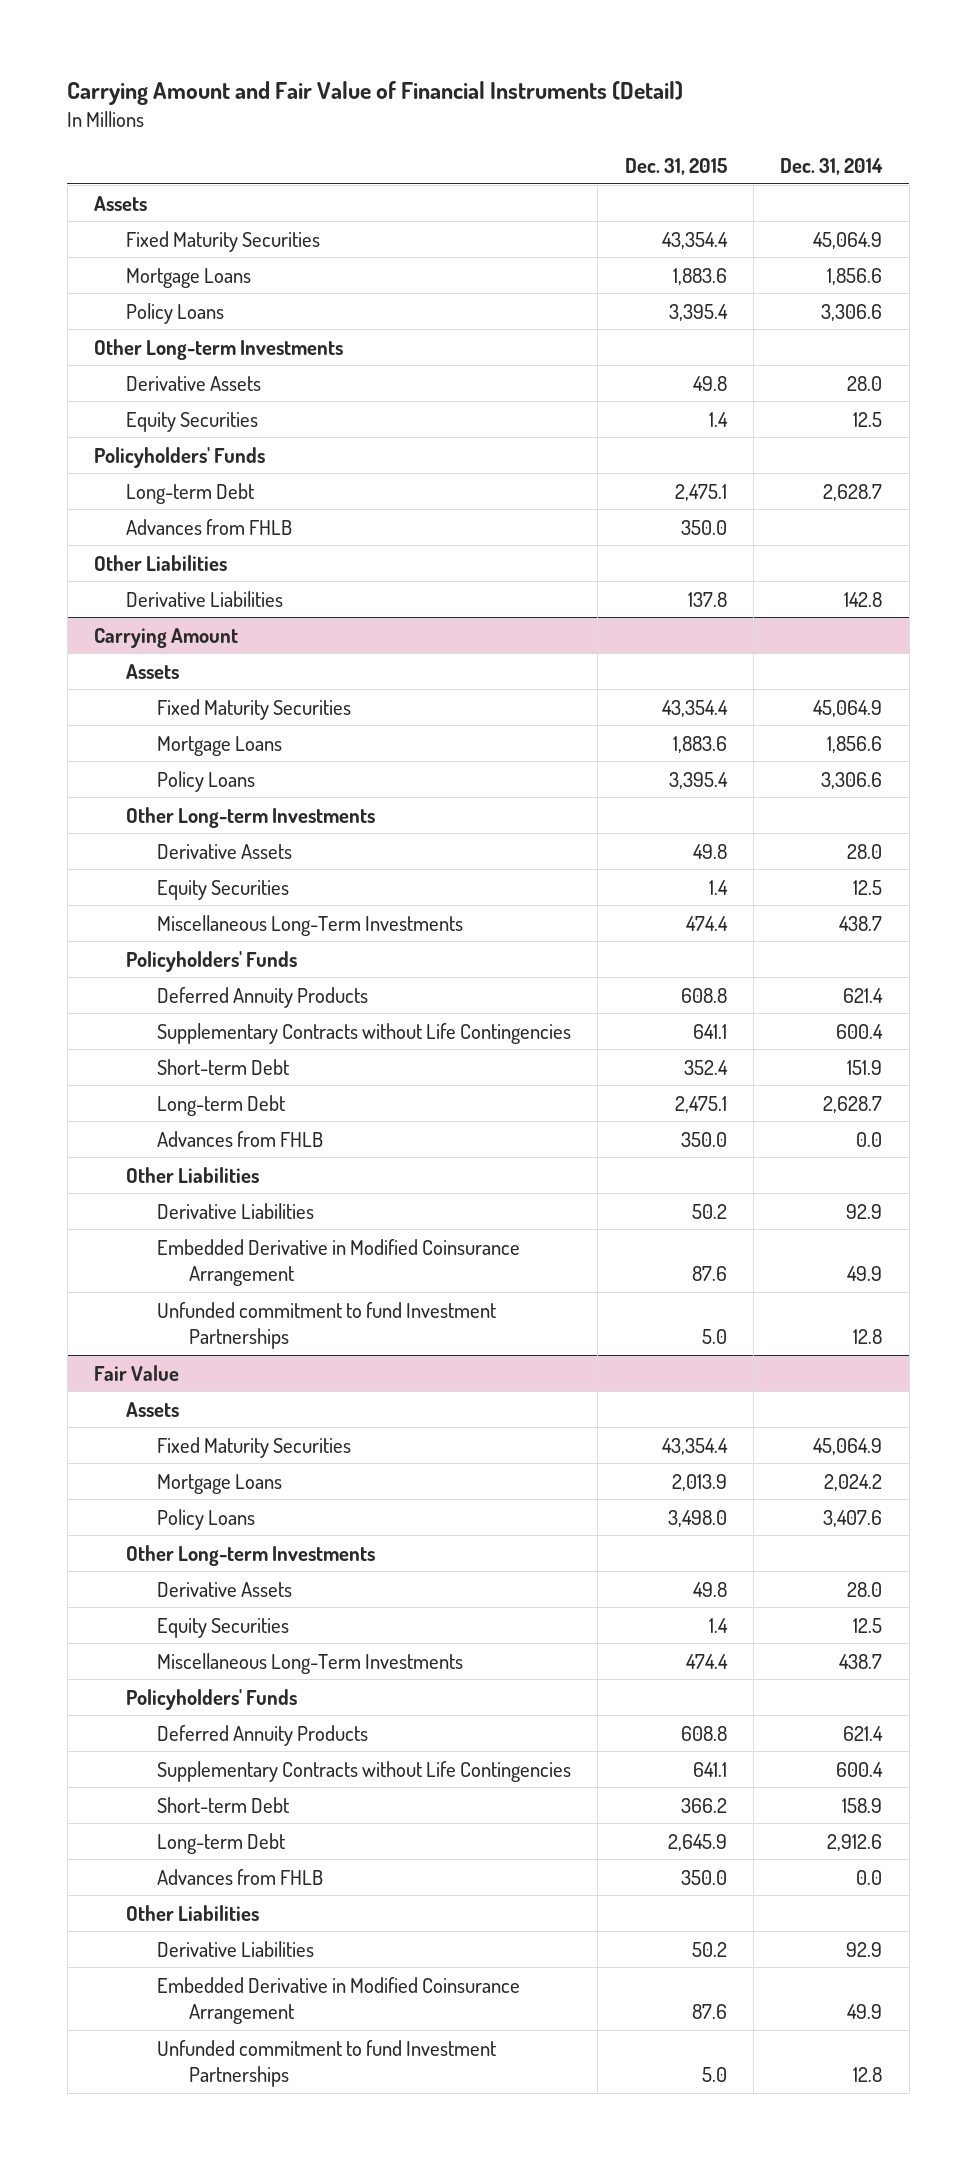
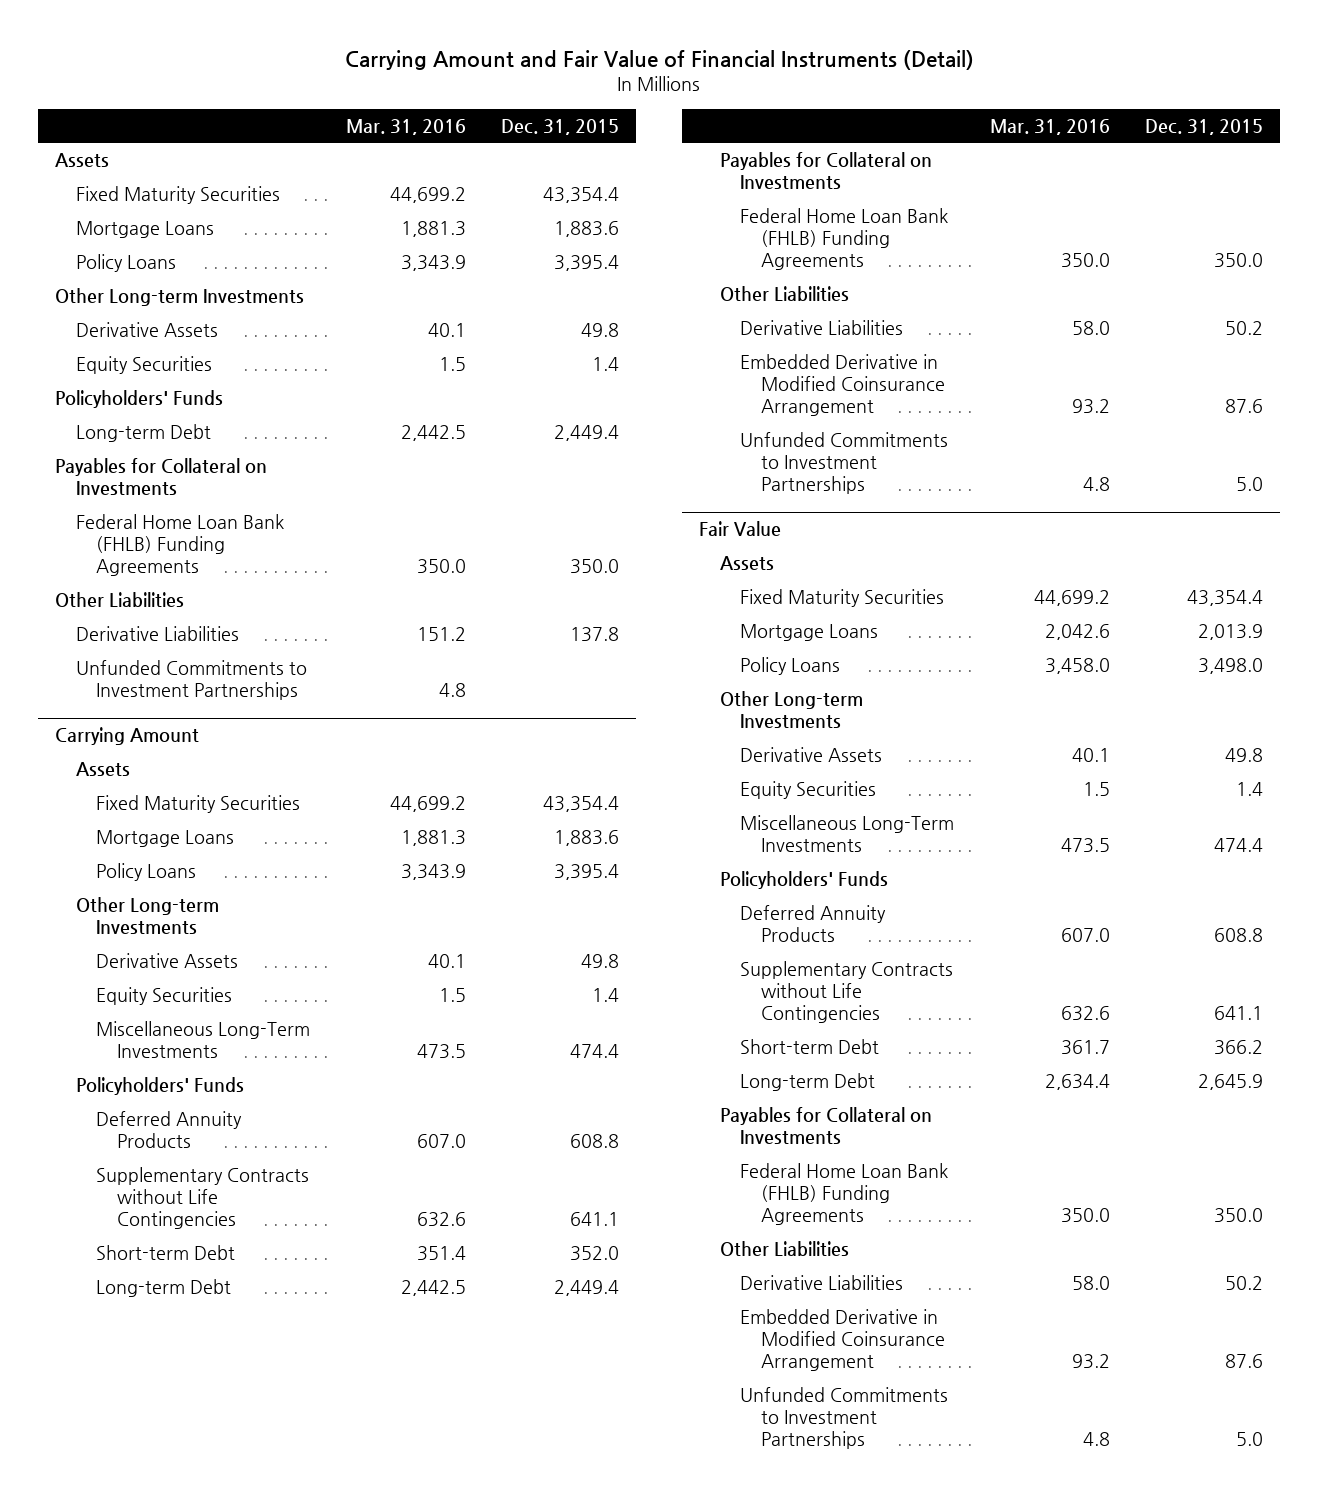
- | Dec. 31, 2015 | Dec. 31, 2014
+ | Mar. 31, 2016 | Dec. 31, 2015
- Long-term Debt | 2,475.1 | 2,628.7
- Advances from FHLB | 350.0 |
+ Long-term Debt | 2,442.5 | 2,449.4
+ Payables for Collateral on Investments
+ Federal Home Loan Bank (FHLB) Funding Agreements | 350.0 | 350.0
+ Unfunded Commitments to Investment Partnerships | 4.8 |
@ Carrying Amount
- Short-term Debt | 352.4 | 151.9
- Long-term Debt | 2,475.1 | 2,628.7
- Advances from FHLB | 350.0 | 0.0
+ Short-term Debt | 351.4 | 352.0
+ Long-term Debt | 2,442.5 | 2,449.4
+ Payables for Collateral on Investments
+ Federal Home Loan Bank (FHLB) Funding Agreements | 350.0 | 350.0
- Unfunded commitment to fund Investment Partnerships | 5.0 | 12.8
+ Unfunded Commitments to Investment Partnerships | 4.8 | 5.0
@ Fair Value
- Advances from FHLB | 350.0 | 0.0
+ Payables for Collateral on Investments
+ Federal Home Loan Bank (FHLB) Funding Agreements | 350.0 | 350.0
- Unfunded commitment to fund Investment Partnerships | 5.0 | 12.8
+ Unfunded Commitments to Investment Partnerships | 4.8 | 5.0

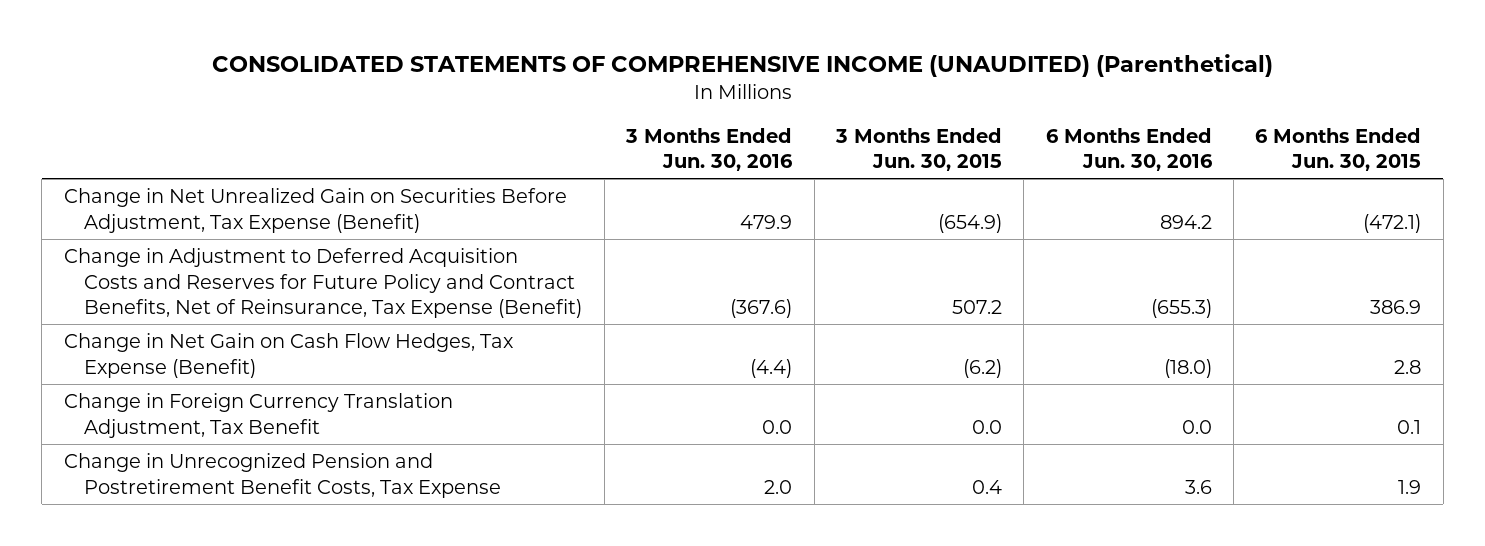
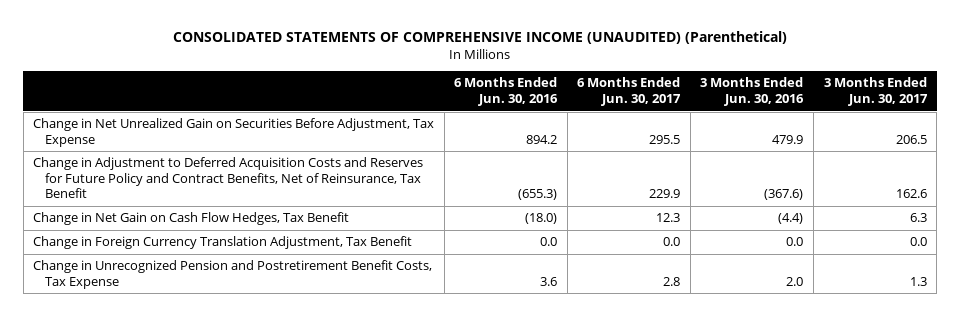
- | 3 Months Ended Jun. 30, 2016 | 3 Months Ended Jun. 30, 2015 | 6 Months Ended Jun. 30, 2016 | 6 Months Ended Jun. 30, 2015
+ | 6 Months Ended Jun. 30, 2016 | 6 Months Ended Jun. 30, 2017 | 3 Months Ended Jun. 30, 2016 | 3 Months Ended Jun. 30, 2017
- Change in Net Unrealized Gain on Securities Before Adjustment, Tax Expense (Benefit) | 479.9 | (654.9) | 894.2 | (472.1)
- Change in Adjustment to Deferred Acquisition Costs and Reserves for Future Policy and Contract Benefits, Net of Reinsurance, Tax Expense (Benefit) | (367.6) | 507.2 | (655.3) | 386.9
- Change in Net Gain on Cash Flow Hedges, Tax Expense (Benefit) | (4.4) | (6.2) | (18.0) | 2.8
+ Change in Net Unrealized Gain on Securities Before Adjustment, Tax Expense | 894.2 | 295.5 | 479.9 | 206.5
+ Change in Adjustment to Deferred Acquisition Costs and Reserves for Future Policy and Contract Benefits, Net of Reinsurance, Tax Benefit | (655.3) | 229.9 | (367.6) | 162.6
+ Change in Net Gain on Cash Flow Hedges, Tax Benefit | (18.0) | 12.3 | (4.4) | 6.3

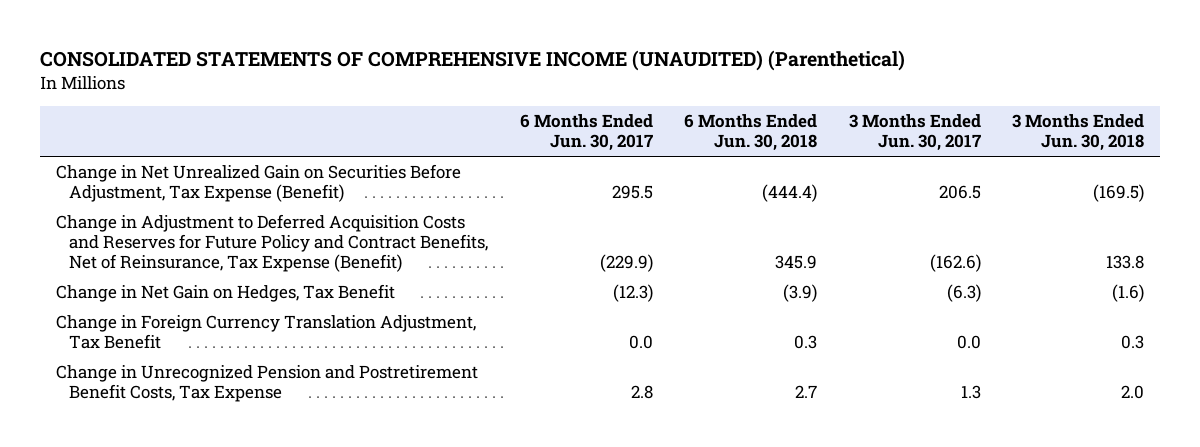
- | 6 Months Ended Jun. 30, 2016 | 6 Months Ended Jun. 30, 2017 | 3 Months Ended Jun. 30, 2016 | 3 Months Ended Jun. 30, 2017
+ | 6 Months Ended Jun. 30, 2017 | 6 Months Ended Jun. 30, 2018 | 3 Months Ended Jun. 30, 2017 | 3 Months Ended Jun. 30, 2018
- Change in Net Unrealized Gain on Securities Before Adjustment, Tax Expense | 894.2 | 295.5 | 479.9 | 206.5
- Change in Adjustment to Deferred Acquisition Costs and Reserves for Future Policy and Contract Benefits, Net of Reinsurance, Tax Benefit | (655.3) | 229.9 | (367.6) | 162.6
- Change in Net Gain on Cash Flow Hedges, Tax Benefit | (18.0) | 12.3 | (4.4) | 6.3
+ Change in Net Unrealized Gain on Securities Before Adjustment, Tax Expense (Benefit) | 295.5 | (444.4) | 206.5 | (169.5)
+ Change in Adjustment to Deferred Acquisition Costs and Reserves for Future Policy and Contract Benefits, Net of Reinsurance, Tax Expense (Benefit) | (229.9) | 345.9 | (162.6) | 133.8
+ Change in Net Gain on Hedges, Tax Benefit | (12.3) | (3.9) | (6.3) | (1.6)

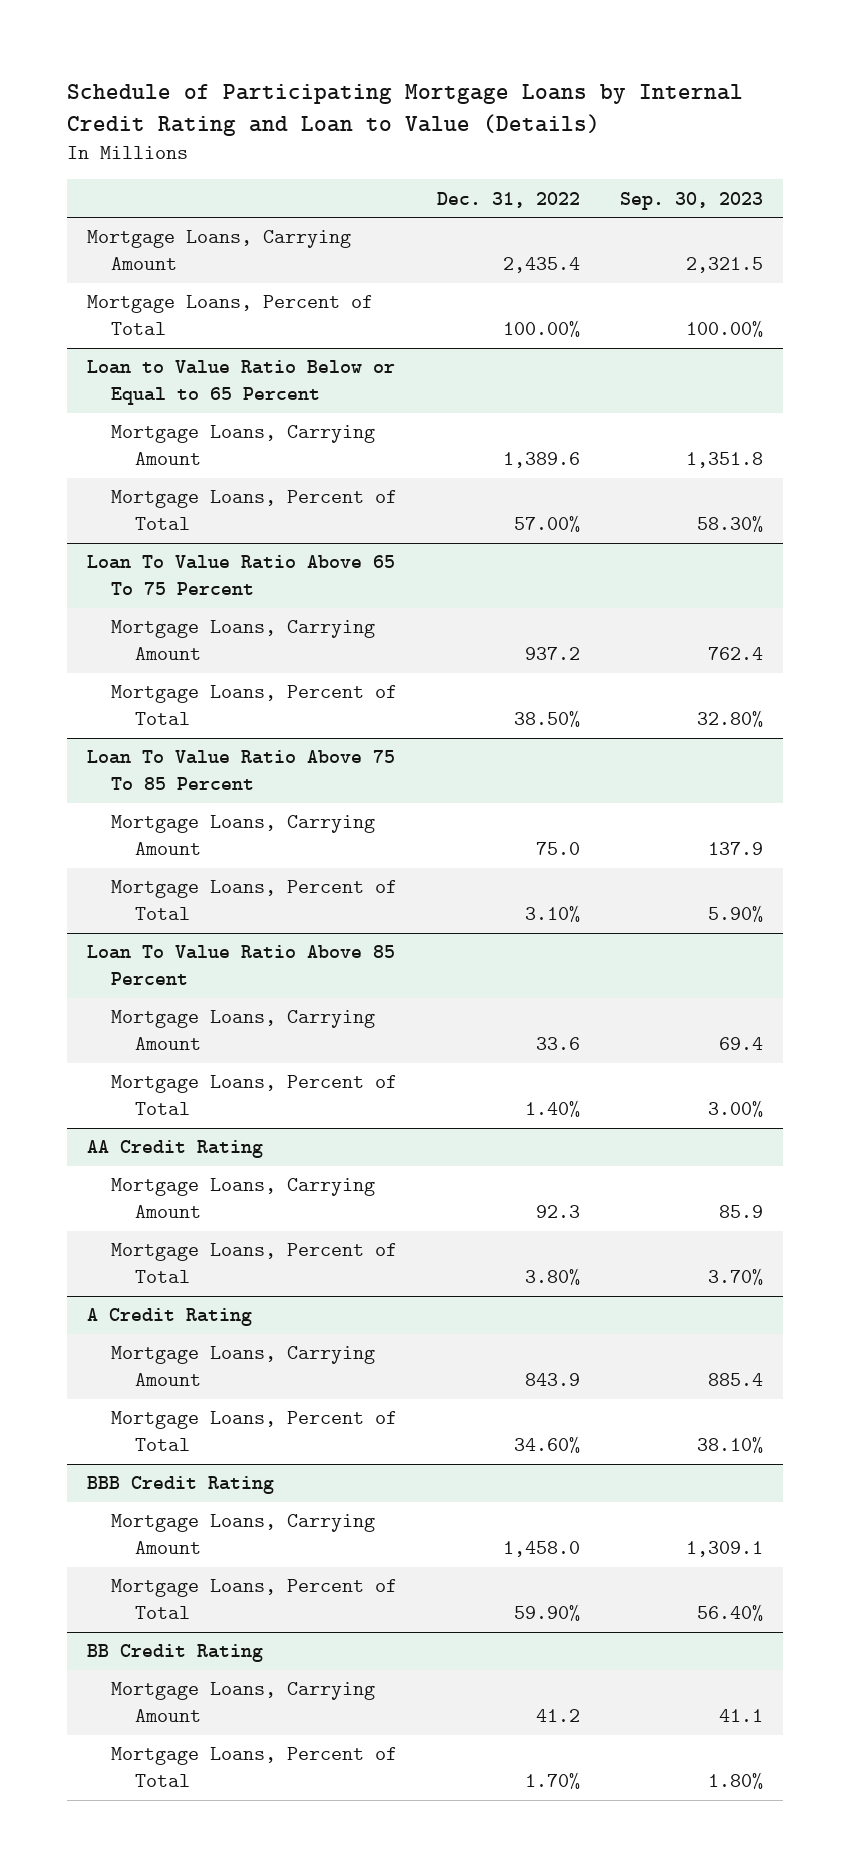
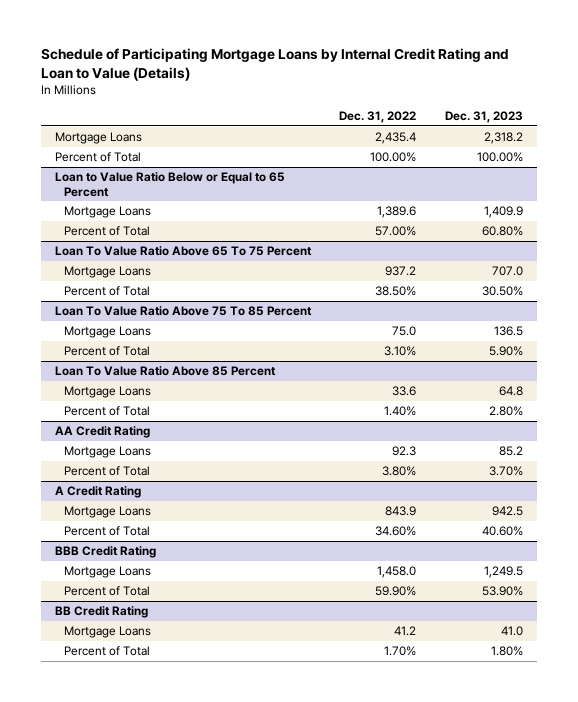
- | Dec. 31, 2022 | Sep. 30, 2023
+ | Dec. 31, 2022 | Dec. 31, 2023
- Mortgage Loans, Carrying Amount | 2,435.4 | 2,321.5
- Mortgage Loans, Percent of Total | 100.00% | 100.00%
+ Mortgage Loans | 2,435.4 | 2,318.2
+ Percent of Total | 100.00% | 100.00%
@ Loan to Value Ratio Below or Equal to 65 Percent
- Mortgage Loans, Carrying Amount | 1,389.6 | 1,351.8
- Mortgage Loans, Percent of Total | 57.00% | 58.30%
+ Mortgage Loans | 1,389.6 | 1,409.9
+ Percent of Total | 57.00% | 60.80%
@ Loan To Value Ratio Above 65 To 75 Percent
- Mortgage Loans, Carrying Amount | 937.2 | 762.4
- Mortgage Loans, Percent of Total | 38.50% | 32.80%
+ Mortgage Loans | 937.2 | 707.0
+ Percent of Total | 38.50% | 30.50%
@ Loan To Value Ratio Above 75 To 85 Percent
- Mortgage Loans, Carrying Amount | 75.0 | 137.9
- Mortgage Loans, Percent of Total | 3.10% | 5.90%
+ Mortgage Loans | 75.0 | 136.5
+ Percent of Total | 3.10% | 5.90%
@ Loan To Value Ratio Above 85 Percent
- Mortgage Loans, Carrying Amount | 33.6 | 69.4
- Mortgage Loans, Percent of Total | 1.40% | 3.00%
+ Mortgage Loans | 33.6 | 64.8
+ Percent of Total | 1.40% | 2.80%
@ AA Credit Rating
- Mortgage Loans, Carrying Amount | 92.3 | 85.9
- Mortgage Loans, Percent of Total | 3.80% | 3.70%
+ Mortgage Loans | 92.3 | 85.2
+ Percent of Total | 3.80% | 3.70%
@ A Credit Rating
- Mortgage Loans, Carrying Amount | 843.9 | 885.4
- Mortgage Loans, Percent of Total | 34.60% | 38.10%
+ Mortgage Loans | 843.9 | 942.5
+ Percent of Total | 34.60% | 40.60%
@ BBB Credit Rating
- Mortgage Loans, Carrying Amount | 1,458.0 | 1,309.1
- Mortgage Loans, Percent of Total | 59.90% | 56.40%
+ Mortgage Loans | 1,458.0 | 1,249.5
+ Percent of Total | 59.90% | 53.90%
@ BB Credit Rating
- Mortgage Loans, Carrying Amount | 41.2 | 41.1
- Mortgage Loans, Percent of Total | 1.70% | 1.80%
+ Mortgage Loans | 41.2 | 41.0
+ Percent of Total | 1.70% | 1.80%

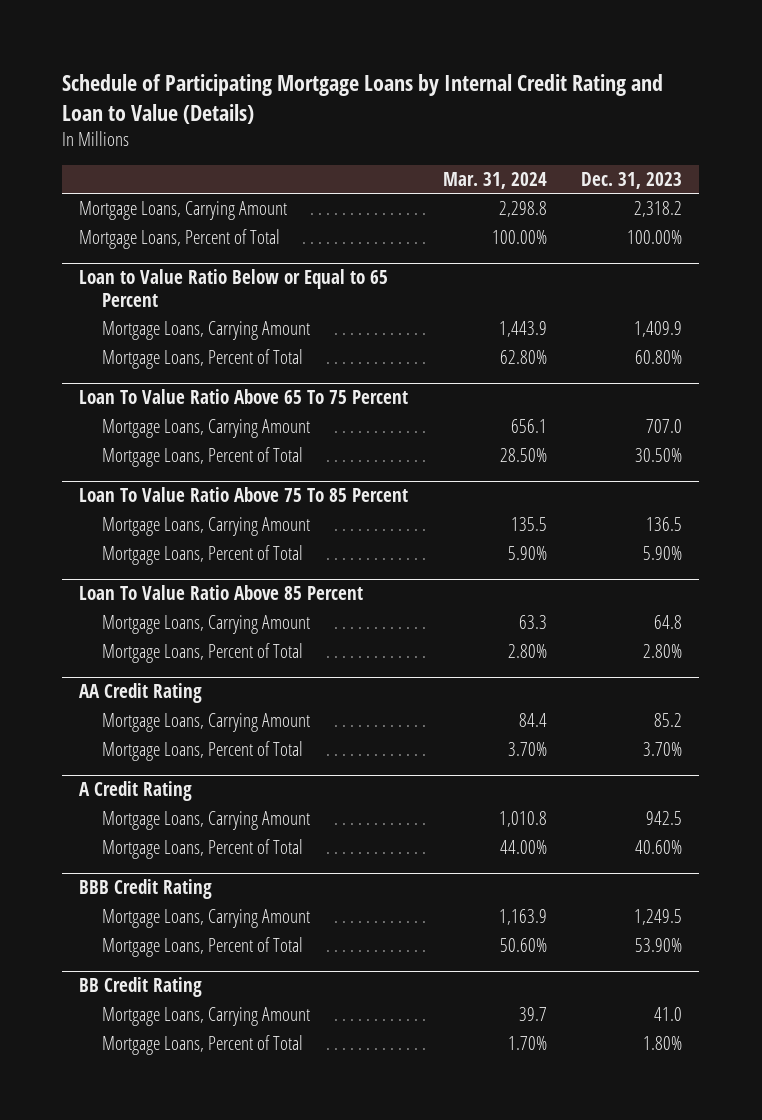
- | Dec. 31, 2022 | Dec. 31, 2023
+ | Mar. 31, 2024 | Dec. 31, 2023
- Mortgage Loans | 2,435.4 | 2,318.2
- Percent of Total | 100.00% | 100.00%
+ Mortgage Loans, Carrying Amount | 2,298.8 | 2,318.2
+ Mortgage Loans, Percent of Total | 100.00% | 100.00%
@ Loan to Value Ratio Below or Equal to 65 Percent
- Mortgage Loans | 1,389.6 | 1,409.9
- Percent of Total | 57.00% | 60.80%
+ Mortgage Loans, Carrying Amount | 1,443.9 | 1,409.9
+ Mortgage Loans, Percent of Total | 62.80% | 60.80%
@ Loan To Value Ratio Above 65 To 75 Percent
- Mortgage Loans | 937.2 | 707.0
- Percent of Total | 38.50% | 30.50%
+ Mortgage Loans, Carrying Amount | 656.1 | 707.0
+ Mortgage Loans, Percent of Total | 28.50% | 30.50%
@ Loan To Value Ratio Above 75 To 85 Percent
- Mortgage Loans | 75.0 | 136.5
- Percent of Total | 3.10% | 5.90%
+ Mortgage Loans, Carrying Amount | 135.5 | 136.5
+ Mortgage Loans, Percent of Total | 5.90% | 5.90%
@ Loan To Value Ratio Above 85 Percent
- Mortgage Loans | 33.6 | 64.8
- Percent of Total | 1.40% | 2.80%
+ Mortgage Loans, Carrying Amount | 63.3 | 64.8
+ Mortgage Loans, Percent of Total | 2.80% | 2.80%
@ AA Credit Rating
- Mortgage Loans | 92.3 | 85.2
- Percent of Total | 3.80% | 3.70%
+ Mortgage Loans, Carrying Amount | 84.4 | 85.2
+ Mortgage Loans, Percent of Total | 3.70% | 3.70%
@ A Credit Rating
- Mortgage Loans | 843.9 | 942.5
- Percent of Total | 34.60% | 40.60%
+ Mortgage Loans, Carrying Amount | 1,010.8 | 942.5
+ Mortgage Loans, Percent of Total | 44.00% | 40.60%
@ BBB Credit Rating
- Mortgage Loans | 1,458.0 | 1,249.5
- Percent of Total | 59.90% | 53.90%
+ Mortgage Loans, Carrying Amount | 1,163.9 | 1,249.5
+ Mortgage Loans, Percent of Total | 50.60% | 53.90%
@ BB Credit Rating
- Mortgage Loans | 41.2 | 41.0
- Percent of Total | 1.70% | 1.80%
+ Mortgage Loans, Carrying Amount | 39.7 | 41.0
+ Mortgage Loans, Percent of Total | 1.70% | 1.80%

